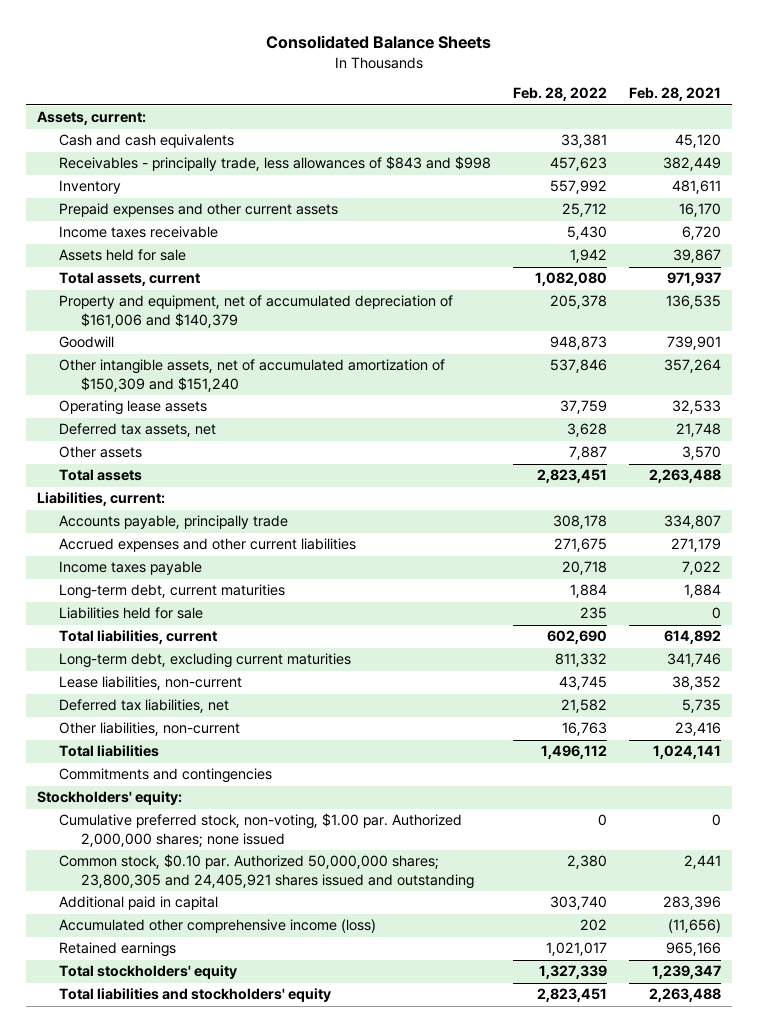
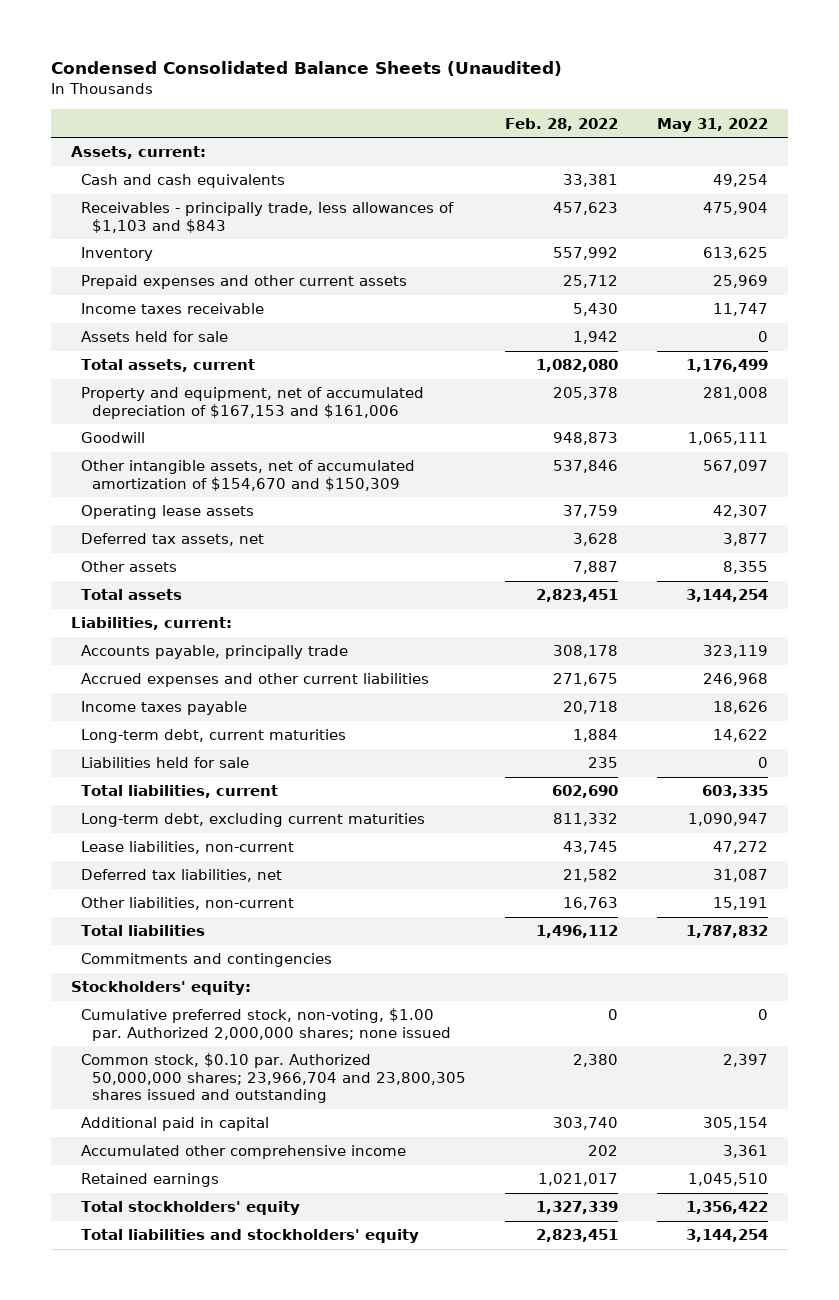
- Consolidated Balance Sheets
+ Condensed Consolidated Balance Sheets (Unaudited)
- | Feb. 28, 2022 | Feb. 28, 2021
+ | Feb. 28, 2022 | May 31, 2022
- Receivables - principally trade, less allowances of $843 and $998 | 457,623 | 382,449
+ Receivables - principally trade, less allowances of $1,103 and $843 | 457,623 | 475,904
- Property and equipment, net of accumulated depreciation of $161,006 and $140,379 | 205,378 | 136,535
+ Property and equipment, net of accumulated depreciation of $167,153 and $161,006 | 205,378 | 281,008
- Other intangible assets, net of accumulated amortization of $150,309 and $151,240 | 537,846 | 357,264
+ Other intangible assets, net of accumulated amortization of $154,670 and $150,309 | 537,846 | 567,097
- Common stock, $0.10 par. Authorized 50,000,000 shares; 23,800,305 and 24,405,921 shares issued and outstanding | 2,380 | 2,441
+ Common stock, $0.10 par. Authorized 50,000,000 shares; 23,966,704 and 23,800,305 shares issued and outstanding | 2,380 | 2,397
- Accumulated other comprehensive income (loss) | 202 | (11,656)
+ Accumulated other comprehensive income | 202 | 3,361

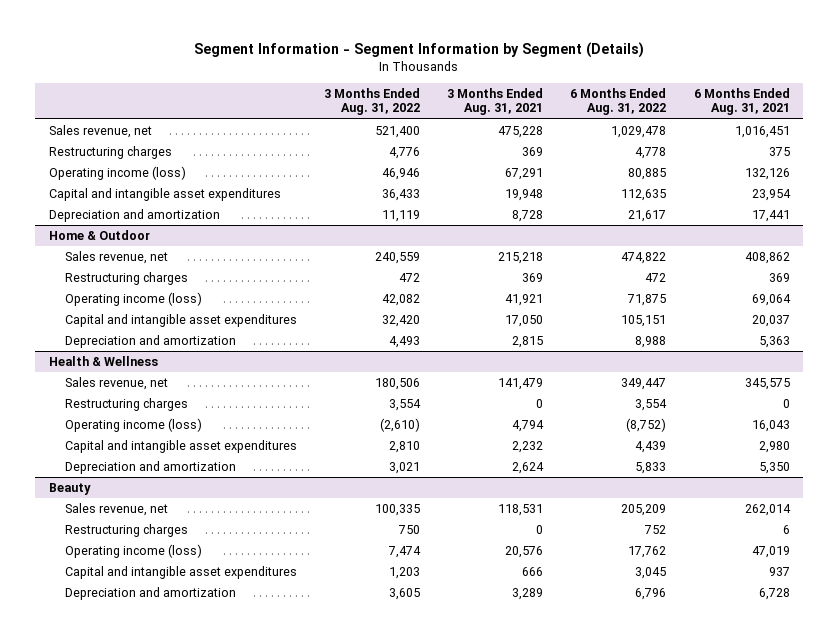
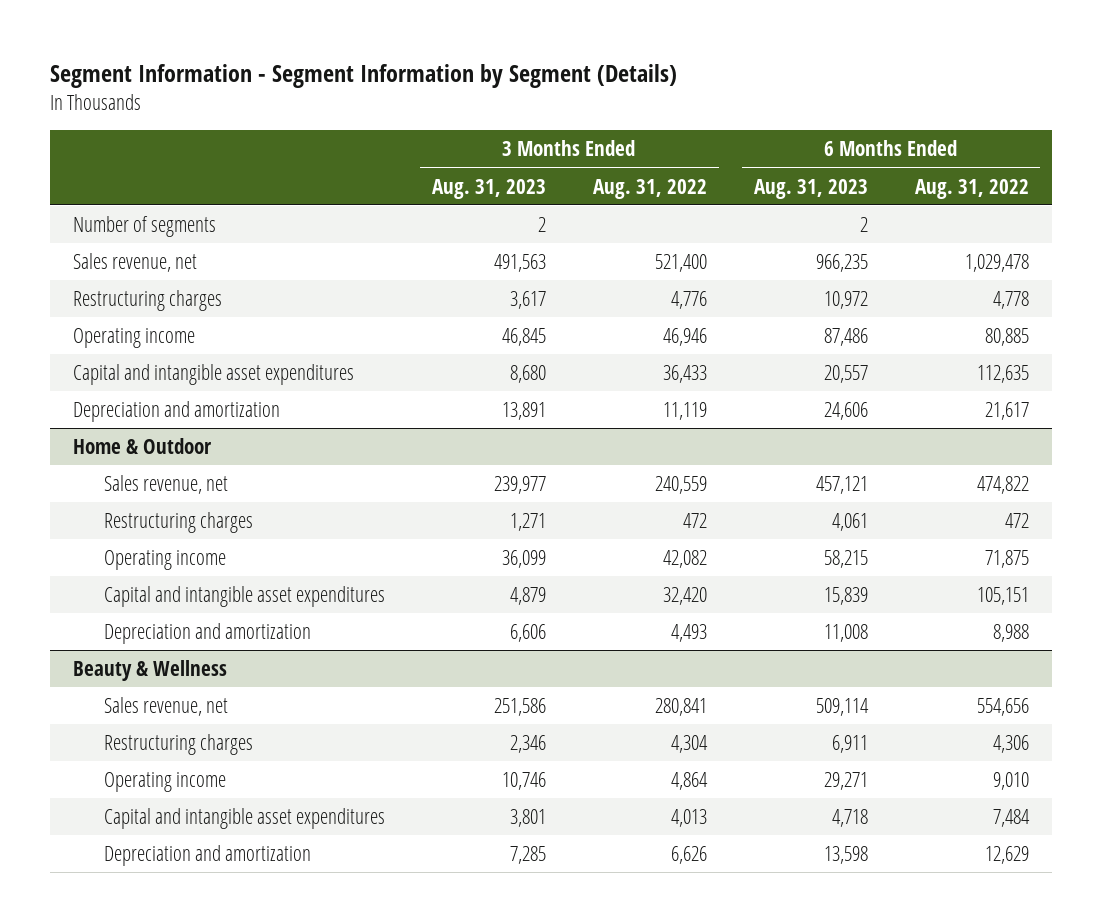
- | 3 Months Ended Aug. 31, 2022 | 3 Months Ended Aug. 31, 2021 | 6 Months Ended Aug. 31, 2022 | 6 Months Ended Aug. 31, 2021
+ | 3 Months Ended Aug. 31, 2023 | 3 Months Ended Aug. 31, 2022 | 6 Months Ended Aug. 31, 2023 | 6 Months Ended Aug. 31, 2022
+ Number of segments | 2 | | 2 |
- Operating income (loss) | 46,946 | 67,291 | 80,885 | 132,126
+ Operating income | 46,845 | 46,946 | 87,486 | 80,885
@ Home & Outdoor
- Operating income (loss) | 42,082 | 41,921 | 71,875 | 69,064
+ Operating income | 36,099 | 42,082 | 58,215 | 71,875
- Health & Wellness
- Sales revenue, net | 180,506 | 141,479 | 349,447 | 345,575
- Restructuring charges | 3,554 | 0 | 3,554 | 0
- Operating income (loss) | (2,610) | 4,794 | (8,752) | 16,043
- Capital and intangible asset expenditures | 2,810 | 2,232 | 4,439 | 2,980
- Depreciation and amortization | 3,021 | 2,624 | 5,833 | 5,350
- Beauty
- Sales revenue, net | 100,335 | 118,531 | 205,209 | 262,014
- Restructuring charges | 750 | 0 | 752 | 6
- Operating income (loss) | 7,474 | 20,576 | 17,762 | 47,019
- Capital and intangible asset expenditures | 1,203 | 666 | 3,045 | 937
- Depreciation and amortization | 3,605 | 3,289 | 6,796 | 6,728
+ Beauty & Wellness
+ Sales revenue, net | 251,586 | 280,841 | 509,114 | 554,656
+ Restructuring charges | 2,346 | 4,304 | 6,911 | 4,306
+ Operating income | 10,746 | 4,864 | 29,271 | 9,010
+ Capital and intangible asset expenditures | 3,801 | 4,013 | 4,718 | 7,484
+ Depreciation and amortization | 7,285 | 6,626 | 13,598 | 12,629

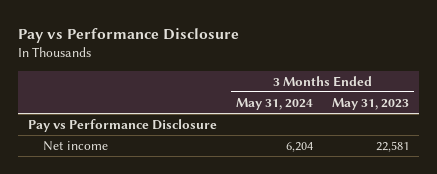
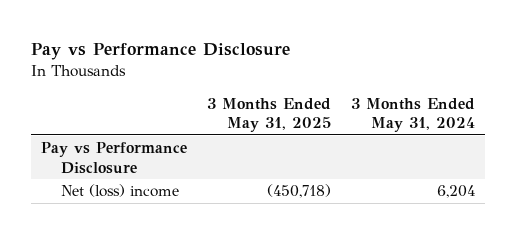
- | 3 Months Ended May 31, 2024 | 3 Months Ended May 31, 2023
+ | 3 Months Ended May 31, 2025 | 3 Months Ended May 31, 2024
- Net income | 6,204 | 22,581
+ Net (loss) income | (450,718) | 6,204

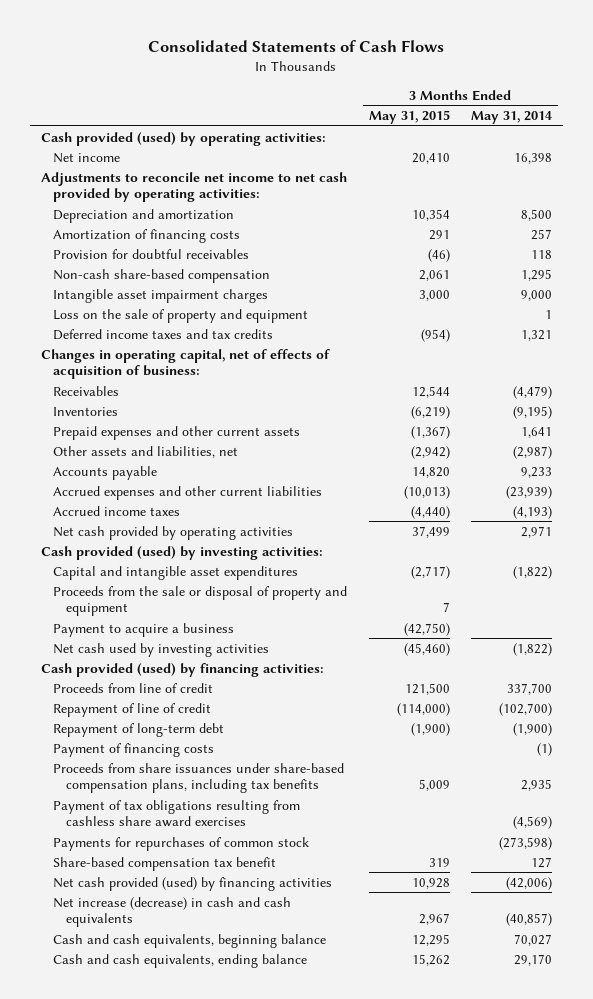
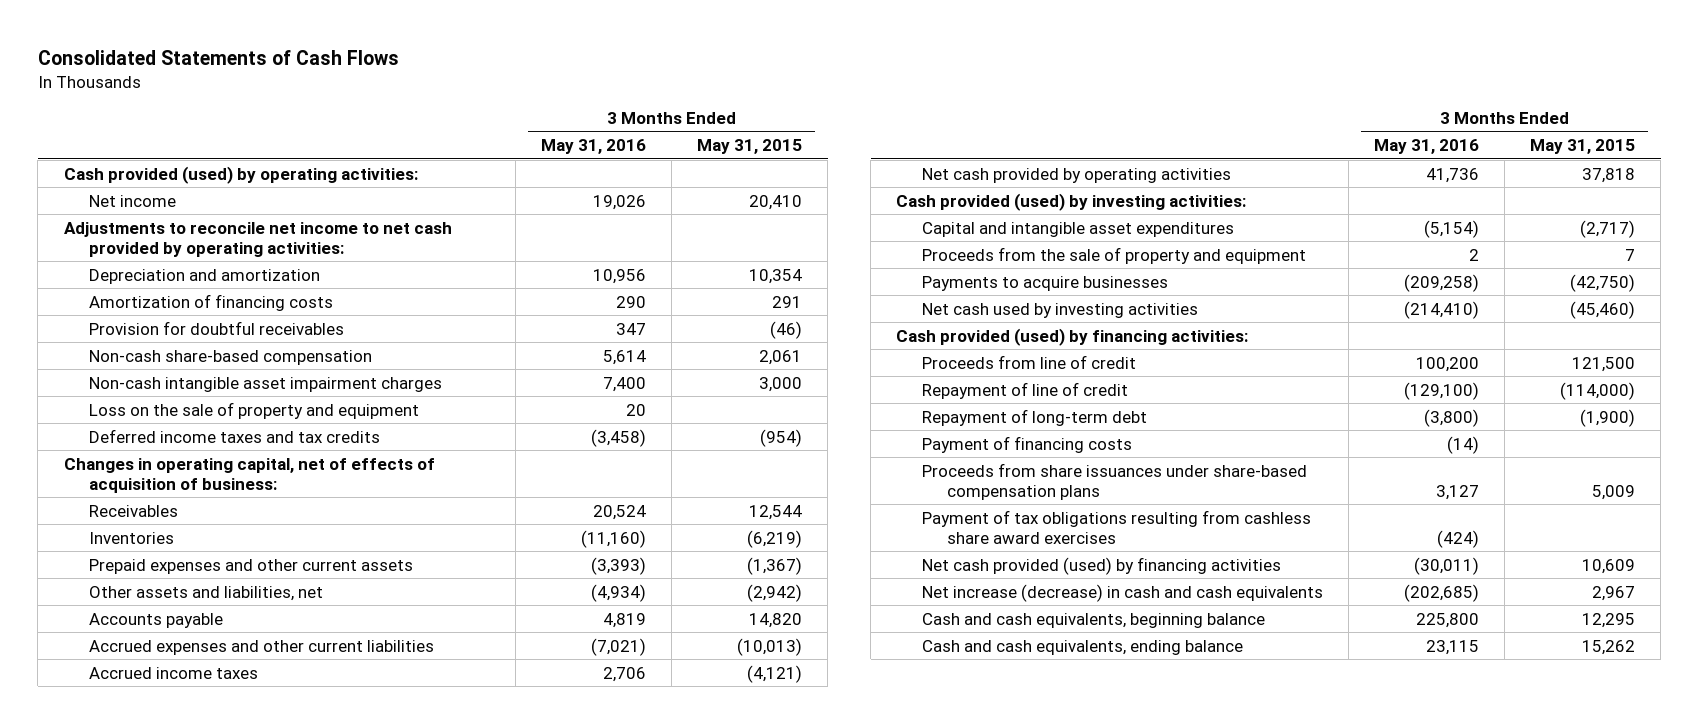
- | 3 Months Ended May 31, 2015 | 3 Months Ended May 31, 2014
+ | 3 Months Ended May 31, 2016 | 3 Months Ended May 31, 2015
- Intangible asset impairment charges | 3,000 | 9,000
+ Non-cash intangible asset impairment charges | 7,400 | 3,000
- Accrued income taxes | (4,440) | (4,193)
- Net cash provided by operating activities | 37,499 | 2,971
+ Accrued income taxes | 2,706 | (4,121)
+ Net cash provided by operating activities | 41,736 | 37,818
- Proceeds from the sale or disposal of property and equipment | 7 |
- Payment to acquire a business | (42,750) |
+ Proceeds from the sale of property and equipment | 2 | 7
+ Payments to acquire businesses | (209,258) | (42,750)
- Proceeds from share issuances under share-based compensation plans, including tax benefits | 5,009 | 2,935
+ Proceeds from share issuances under share-based compensation plans | 3,127 | 5,009
- Payments for repurchases of common stock | | (273,598)
- Share-based compensation tax benefit | 319 | 127
- Net cash provided (used) by financing activities | 10,928 | (42,006)
+ Net cash provided (used) by financing activities | (30,011) | 10,609

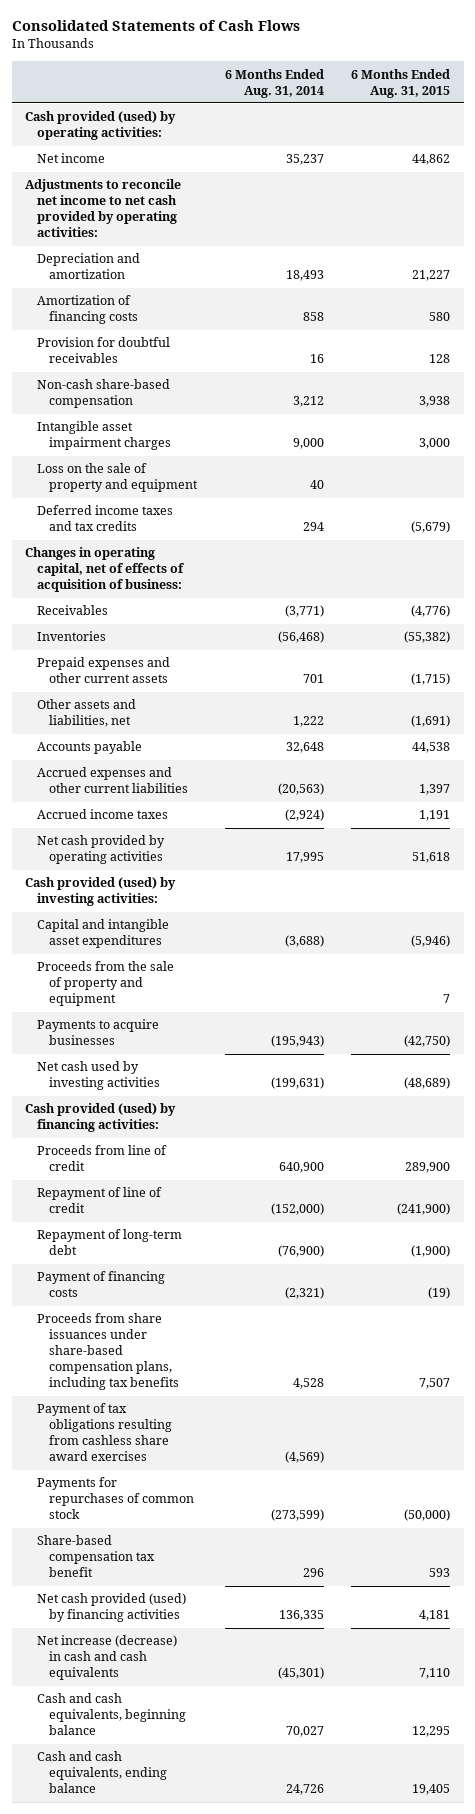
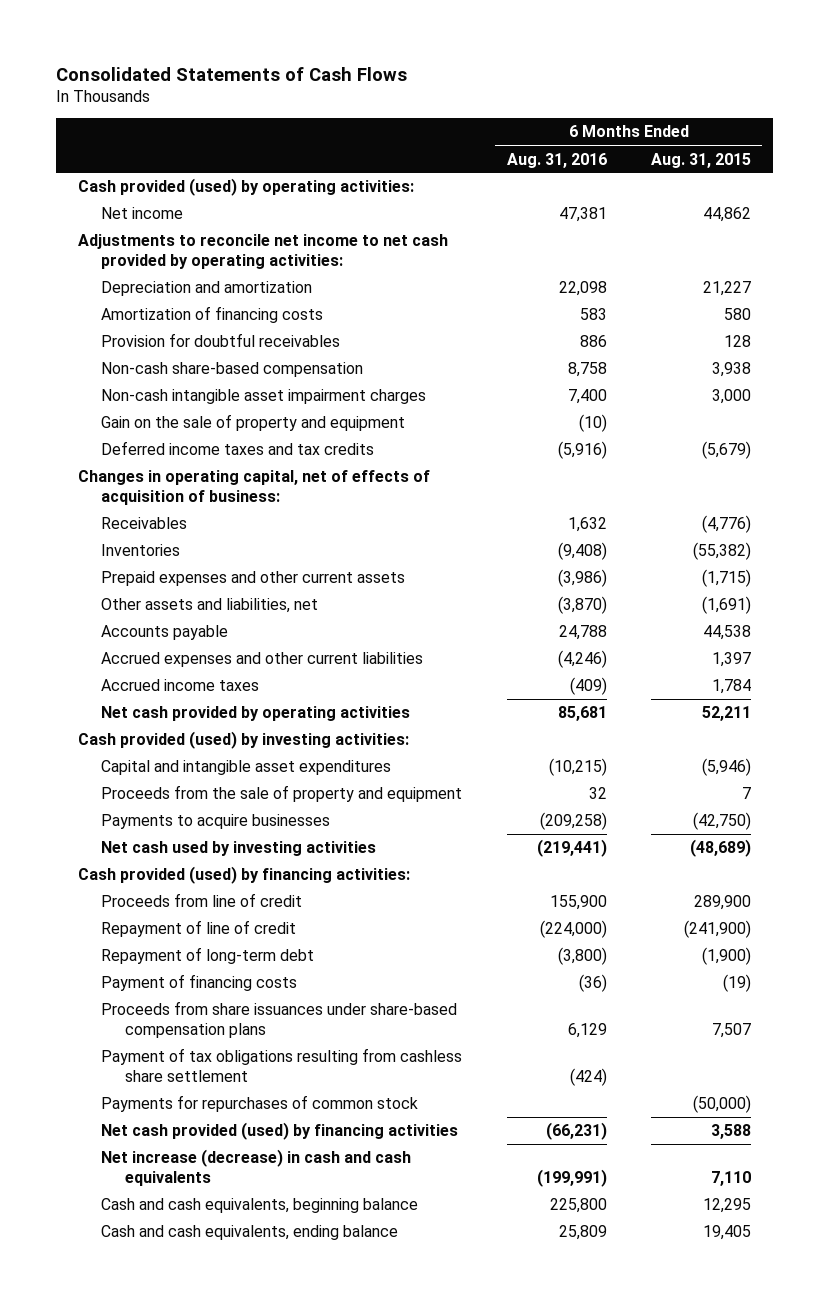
- | 6 Months Ended Aug. 31, 2014 | 6 Months Ended Aug. 31, 2015
+ | 6 Months Ended Aug. 31, 2016 | 6 Months Ended Aug. 31, 2015
- Intangible asset impairment charges | 9,000 | 3,000
- Loss on the sale of property and equipment | 40 |
+ Non-cash intangible asset impairment charges | 7,400 | 3,000
+ Gain on the sale of property and equipment | (10) |
- Accrued income taxes | (2,924) | 1,191
- Net cash provided by operating activities | 17,995 | 51,618
+ Accrued income taxes | (409) | 1,784
+ Net cash provided by operating activities | 85,681 | 52,211
- Proceeds from share issuances under share-based compensation plans, including tax benefits | 4,528 | 7,507
- Payment of tax obligations resulting from cashless share award exercises | (4,569) |
+ Proceeds from share issuances under share-based compensation plans | 6,129 | 7,507
+ Payment of tax obligations resulting from cashless share settlement | (424) |
- Share-based compensation tax benefit | 296 | 593
- Net cash provided (used) by financing activities | 136,335 | 4,181
+ Net cash provided (used) by financing activities | (66,231) | 3,588

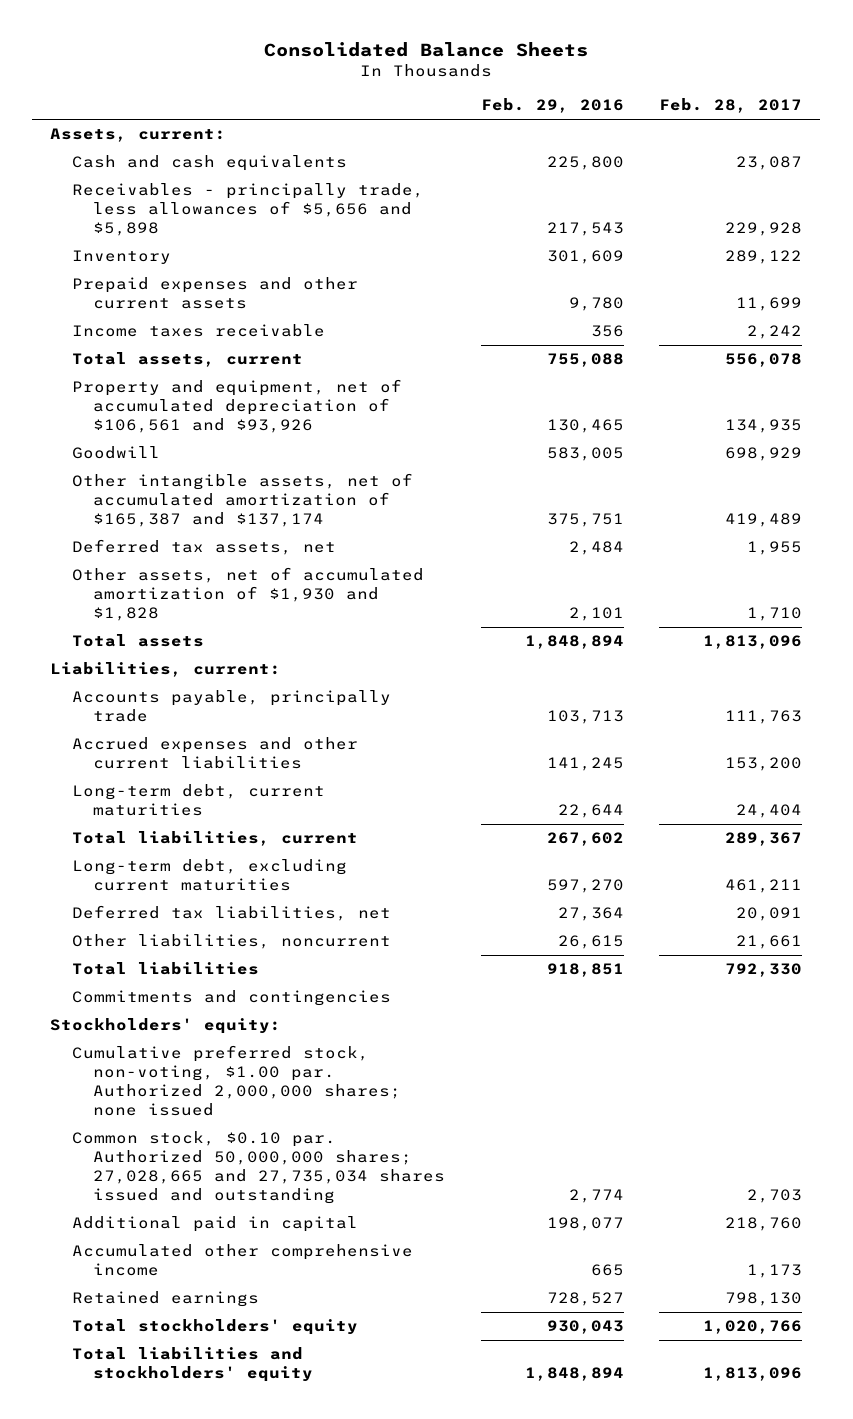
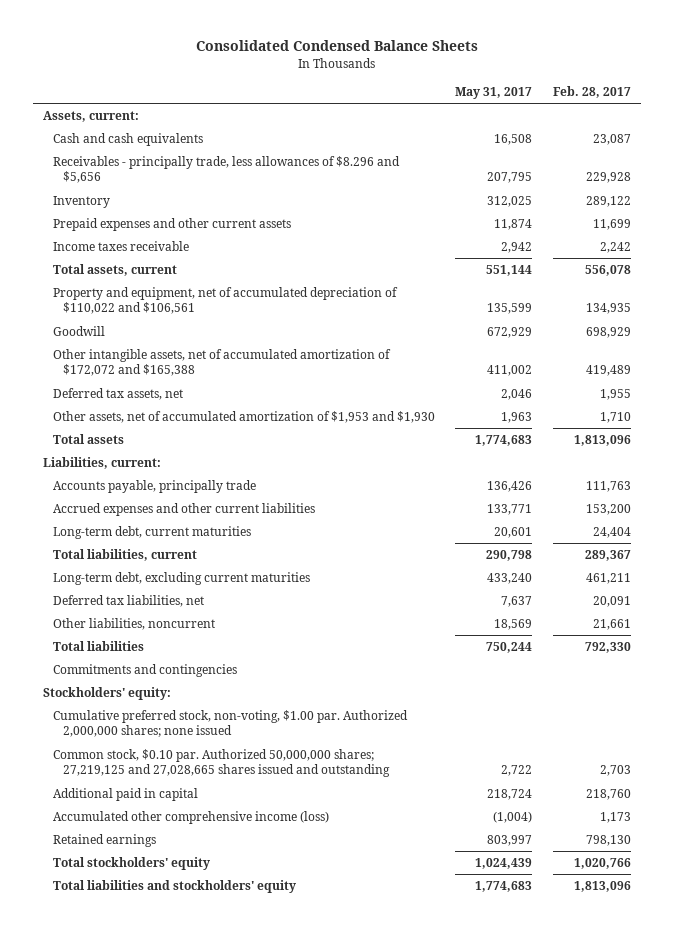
- Consolidated Balance Sheets
+ Consolidated Condensed Balance Sheets
- | Feb. 29, 2016 | Feb. 28, 2017
+ | May 31, 2017 | Feb. 28, 2017
- Receivables - principally trade, less allowances of $5,656 and $5,898 | 217,543 | 229,928
+ Receivables - principally trade, less allowances of $8.296 and $5,656 | 207,795 | 229,928
- Property and equipment, net of accumulated depreciation of $106,561 and $93,926 | 130,465 | 134,935
+ Property and equipment, net of accumulated depreciation of $110,022 and $106,561 | 135,599 | 134,935
- Other intangible assets, net of accumulated amortization of $165,387 and $137,174 | 375,751 | 419,489
+ Other intangible assets, net of accumulated amortization of $172,072 and $165,388 | 411,002 | 419,489
- Other assets, net of accumulated amortization of $1,930 and $1,828 | 2,101 | 1,710
+ Other assets, net of accumulated amortization of $1,953 and $1,930 | 1,963 | 1,710
- Common stock, $0.10 par. Authorized 50,000,000 shares; 27,028,665 and 27,735,034 shares issued and outstanding | 2,774 | 2,703
+ Common stock, $0.10 par. Authorized 50,000,000 shares; 27,219,125 and 27,028,665 shares issued and outstanding | 2,722 | 2,703
- Accumulated other comprehensive income | 665 | 1,173
+ Accumulated other comprehensive income (loss) | (1,004) | 1,173

